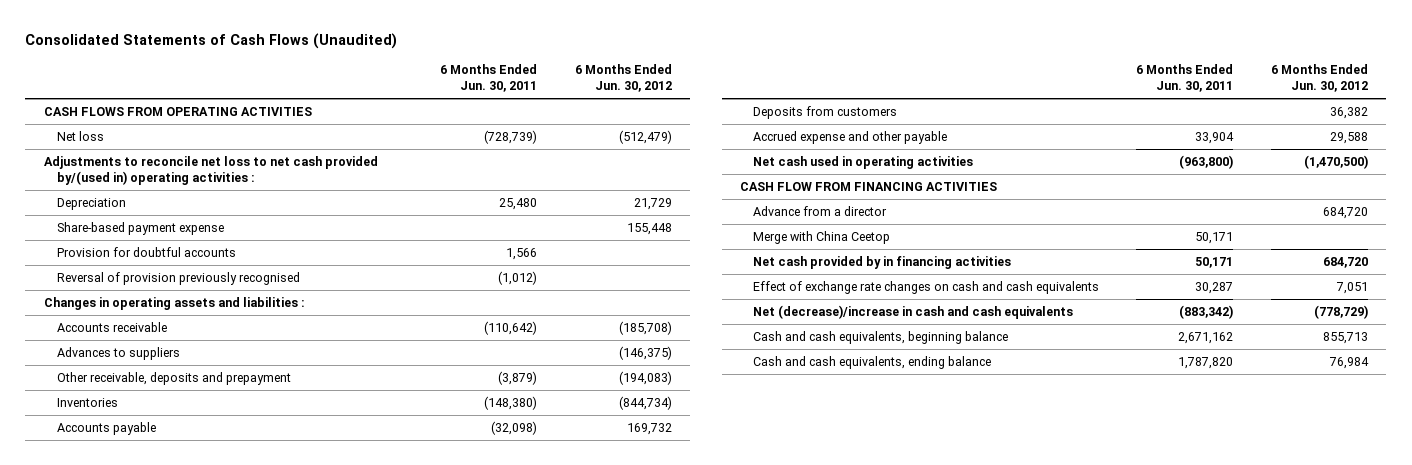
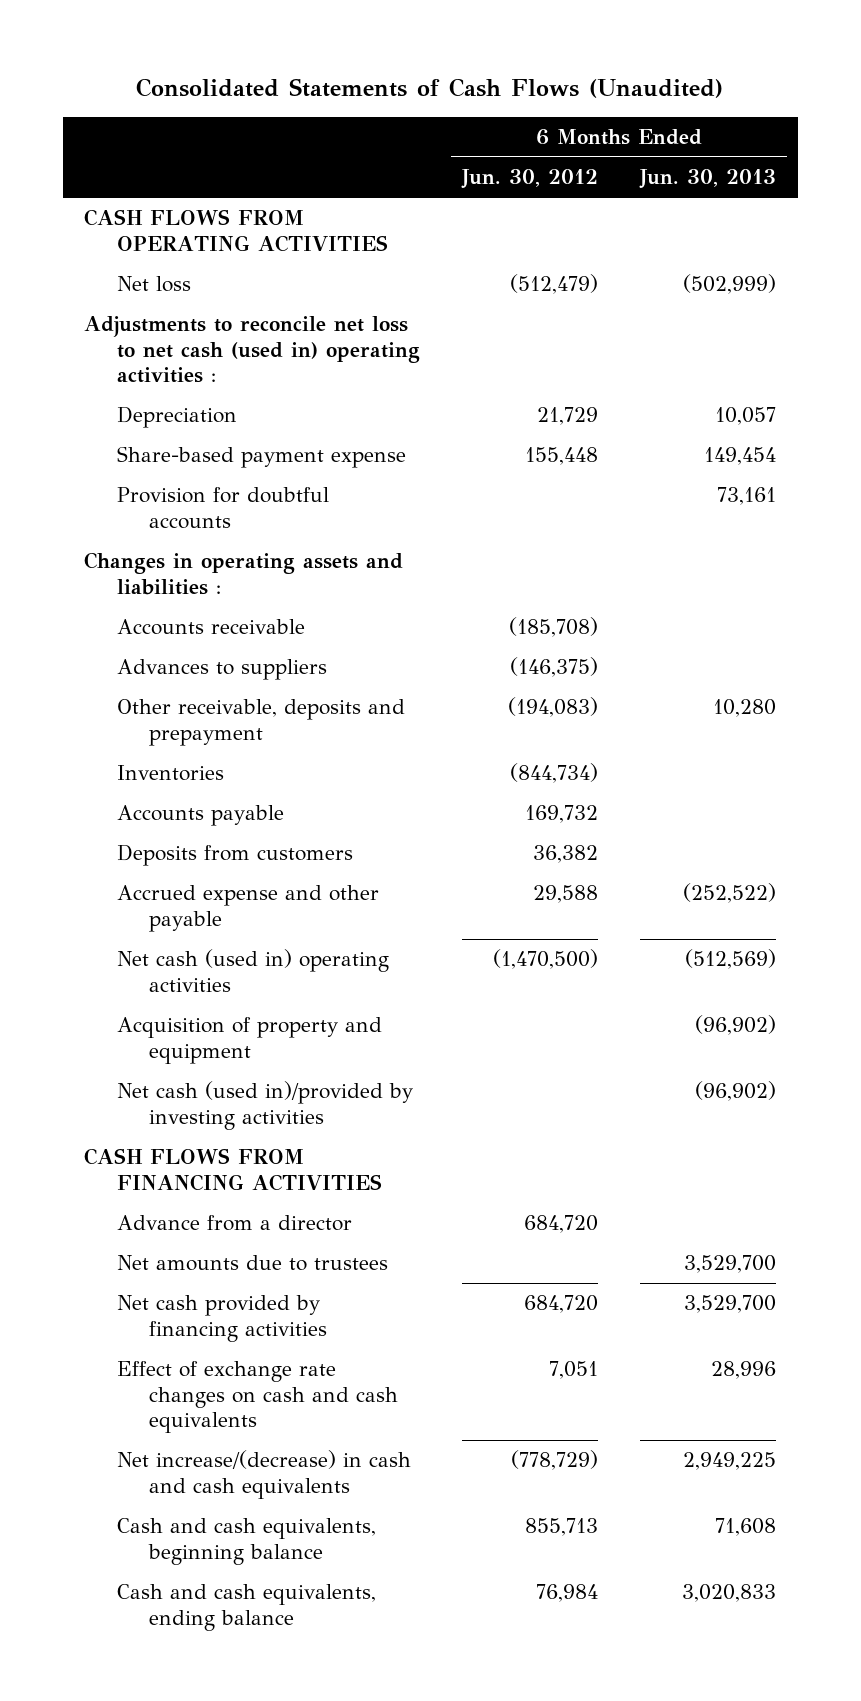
- | 6 Months Ended Jun. 30, 2011 | 6 Months Ended Jun. 30, 2012
+ | 6 Months Ended Jun. 30, 2012 | 6 Months Ended Jun. 30, 2013
- Adjustments to reconcile net loss to net cash provided by/(used in) operating activities :
+ Adjustments to reconcile net loss to net cash (used in) operating activities :
- Reversal of provision previously recognised | (1,012) |
- Net cash used in operating activities | (963,800) | (1,470,500)
- CASH FLOW FROM FINANCING ACTIVITIES
+ Net cash (used in) operating activities | (1,470,500) | (512,569)
+ Acquisition of property and equipment | | (96,902)
+ Net cash (used in)/provided by investing activities | | (96,902)
+ CASH FLOWS FROM FINANCING ACTIVITIES
- Merge with China Ceetop | 50,171 |
- Net cash provided by in financing activities | 50,171 | 684,720
+ Net amounts due to trustees | | 3,529,700
+ Net cash provided by financing activities | 684,720 | 3,529,700
- Net (decrease)/increase in cash and cash equivalents | (883,342) | (778,729)
+ Net increase/(decrease) in cash and cash equivalents | (778,729) | 2,949,225

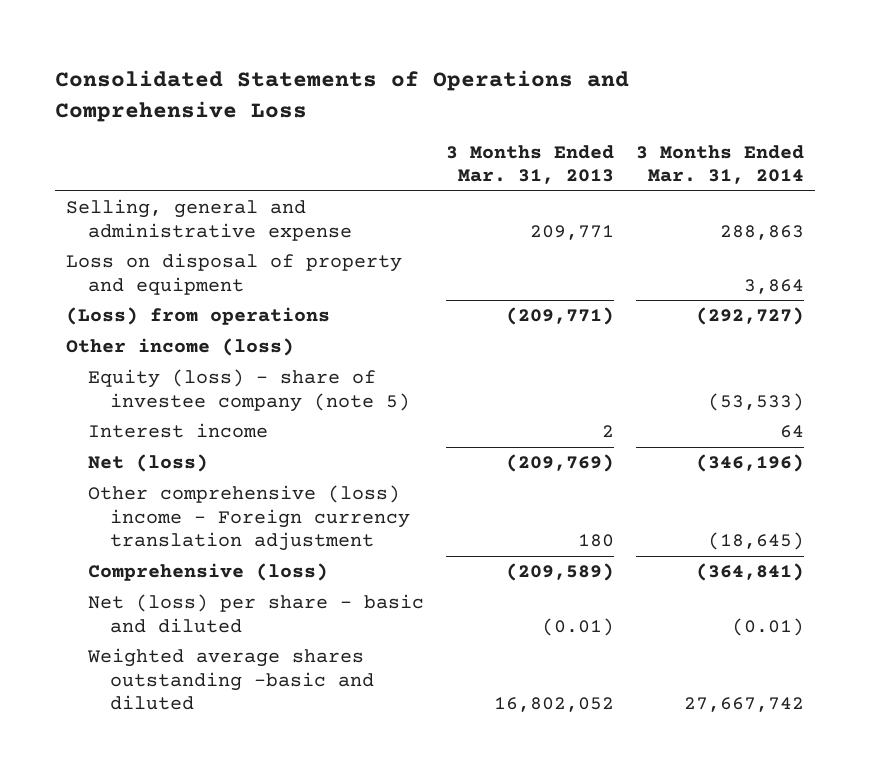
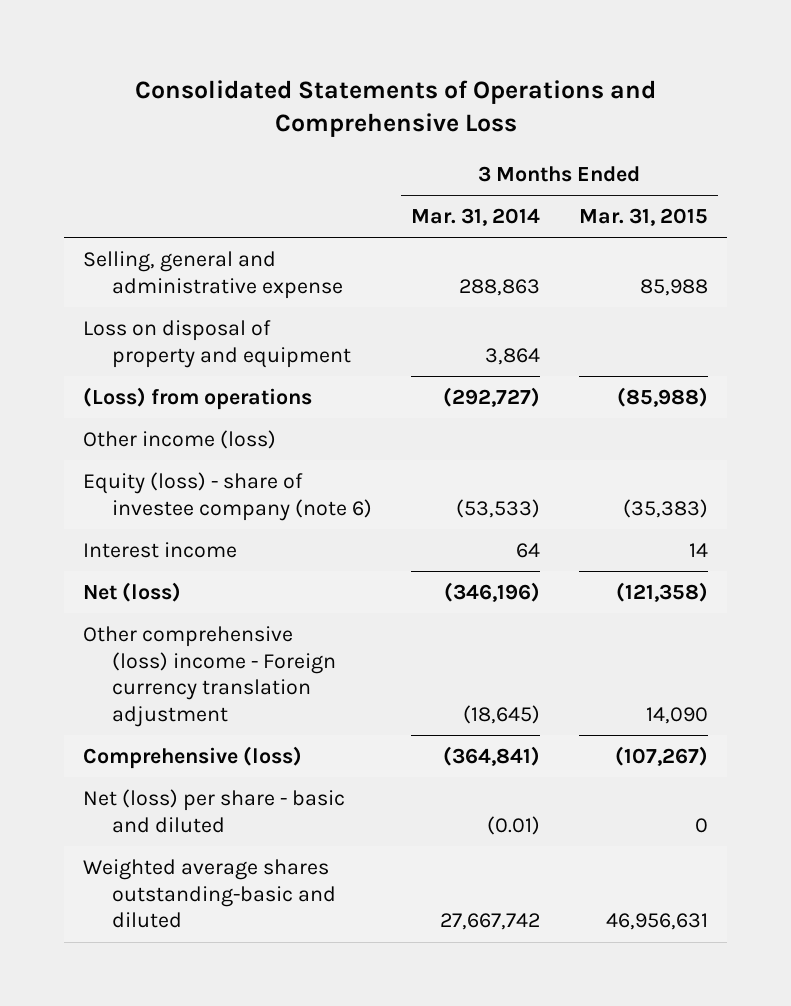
- | 3 Months Ended Mar. 31, 2013 | 3 Months Ended Mar. 31, 2014
+ | 3 Months Ended Mar. 31, 2014 | 3 Months Ended Mar. 31, 2015
- Equity (loss) - share of investee company (note 5) | | (53,533)
+ Equity (loss) - share of investee company (note 6) | (53,533) | (35,383)
- Weighted average shares outstanding -basic and diluted | 16,802,052 | 27,667,742
+ Weighted average shares outstanding-basic and diluted | 27,667,742 | 46,956,631

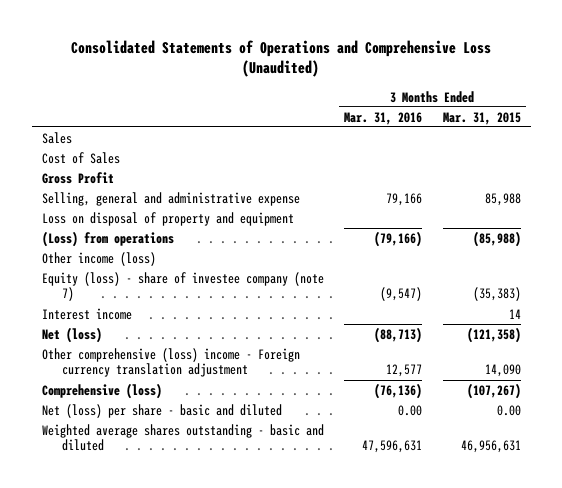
- Consolidated Statements of Operations and Comprehensive Loss
+ Consolidated Statements of Operations and Comprehensive Loss (Unaudited)
- | 3 Months Ended Mar. 31, 2014 | 3 Months Ended Mar. 31, 2015
+ | 3 Months Ended Mar. 31, 2016 | 3 Months Ended Mar. 31, 2015
+ Sales
+ Cost of Sales
+ Gross Profit
- Equity (loss) - share of investee company (note 6) | (53,533) | (35,383)
+ Equity (loss) - share of investee company (note 7) | (9,547) | (35,383)
- Net (loss) per share - basic and diluted | (0.01) | 0
- Weighted average shares outstanding-basic and diluted | 27,667,742 | 46,956,631
+ Net (loss) per share - basic and diluted | 0.00 | 0.00
+ Weighted average shares outstanding - basic and diluted | 47,596,631 | 46,956,631

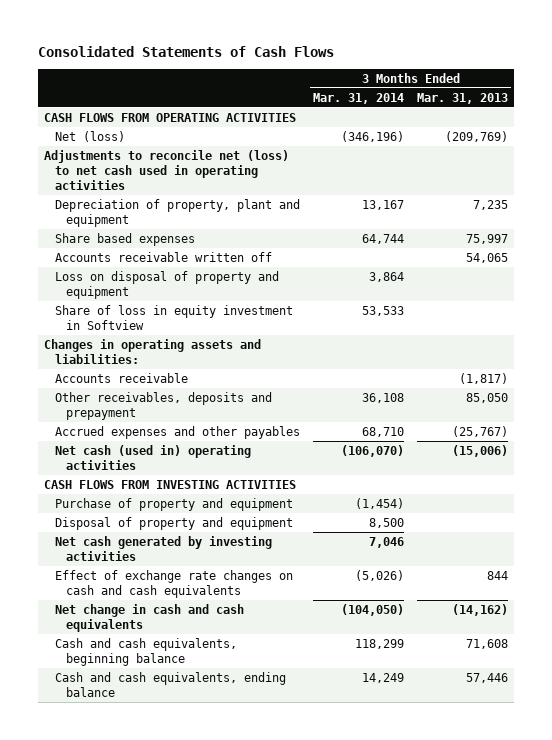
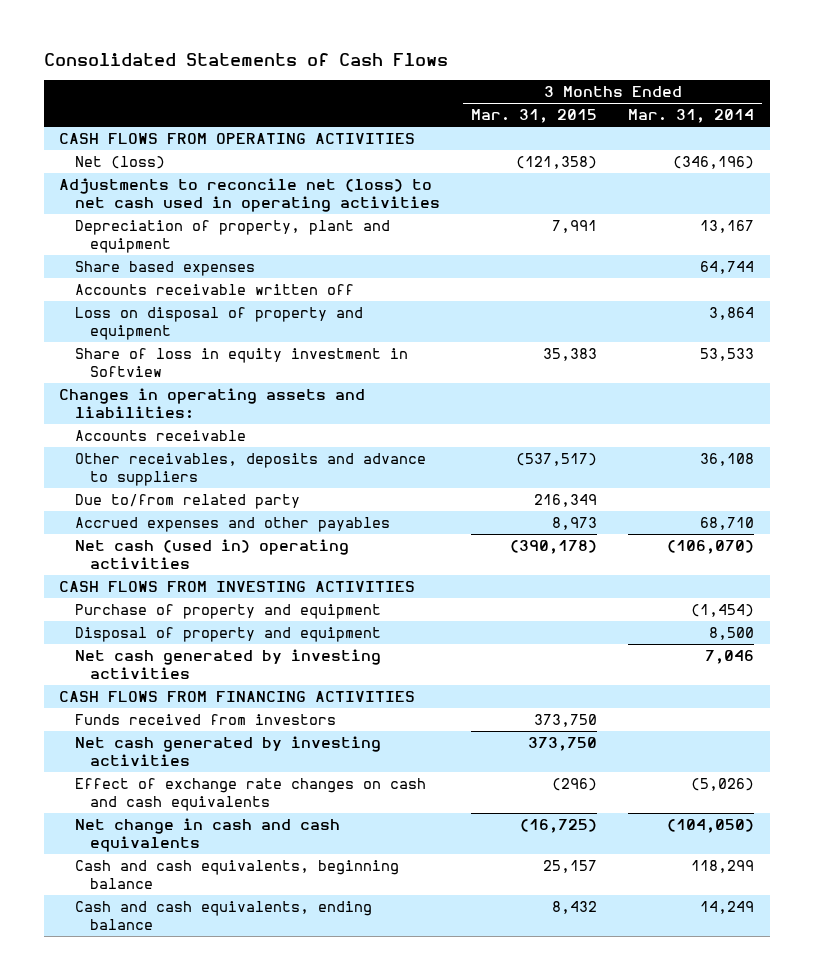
- | 3 Months Ended Mar. 31, 2014 | 3 Months Ended Mar. 31, 2013
+ | 3 Months Ended Mar. 31, 2015 | 3 Months Ended Mar. 31, 2014
- Other receivables, deposits and prepayment | 36,108 | 85,050
+ Other receivables, deposits and advance to suppliers | (537,517) | 36,108
+ Due to/from related party | 216,349 |
+ CASH FLOWS FROM FINANCING ACTIVITIES
+ Funds received from investors | 373,750 |
+ Net cash generated by investing activities | 373,750 |

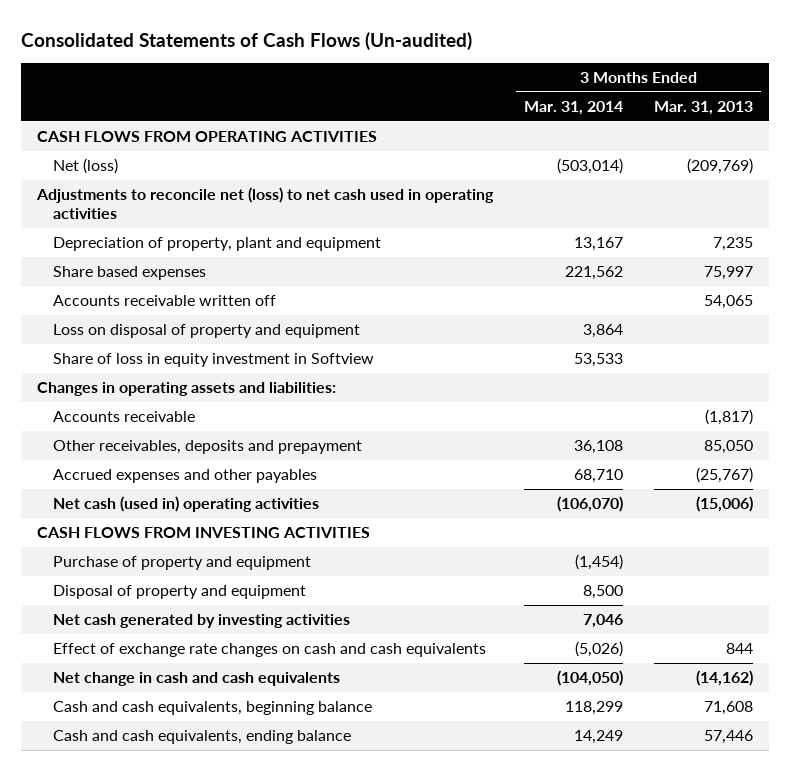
- Consolidated Statements of Cash Flows
+ Consolidated Statements of Cash Flows (Un-audited)
- | 3 Months Ended Mar. 31, 2015 | 3 Months Ended Mar. 31, 2014
+ | 3 Months Ended Mar. 31, 2014 | 3 Months Ended Mar. 31, 2013
- Net (loss) | (121,358) | (346,196)
+ Net (loss) | (503,014) | (209,769)
- Share based expenses | | 64,744
+ Share based expenses | 221,562 | 75,997
- Other receivables, deposits and advance to suppliers | (537,517) | 36,108
- Due to/from related party | 216,349 |
+ Other receivables, deposits and prepayment | 36,108 | 85,050
- CASH FLOWS FROM FINANCING ACTIVITIES
- Funds received from investors | 373,750 |
- Net cash generated by investing activities | 373,750 |

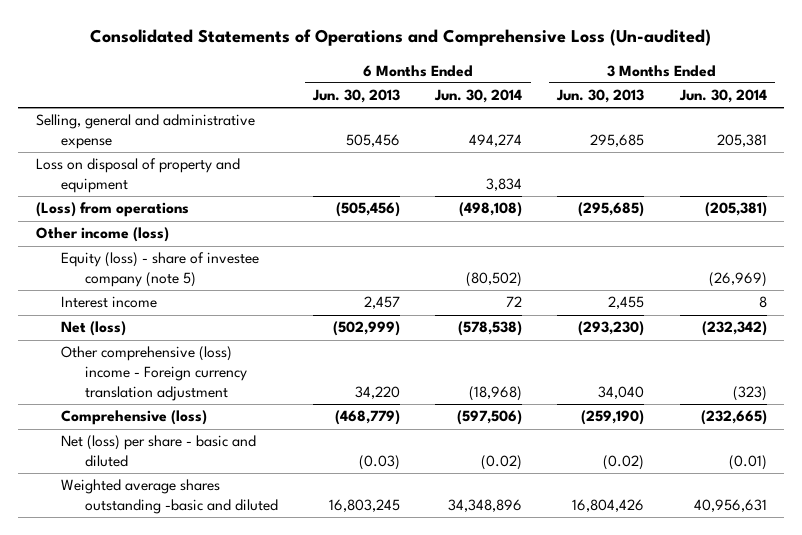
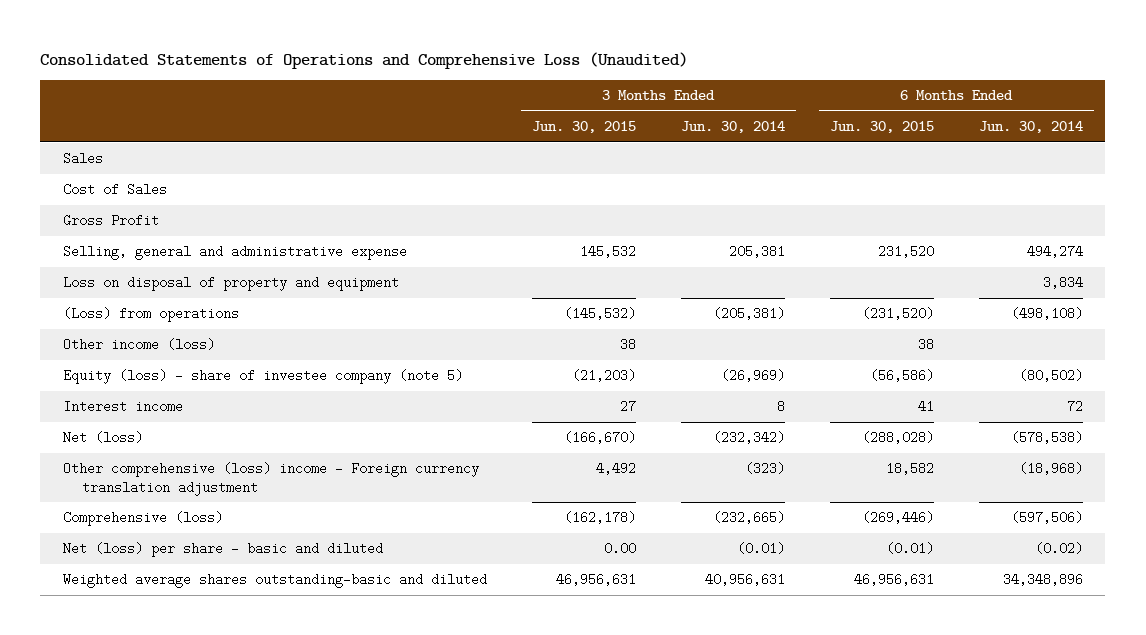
- Consolidated Statements of Operations and Comprehensive Loss (Un-audited)
+ Consolidated Statements of Operations and Comprehensive Loss (Unaudited)
- | 6 Months Ended Jun. 30, 2013 | 6 Months Ended Jun. 30, 2014 | 3 Months Ended Jun. 30, 2013 | 3 Months Ended Jun. 30, 2014
+ | 3 Months Ended Jun. 30, 2015 | 3 Months Ended Jun. 30, 2014 | 6 Months Ended Jun. 30, 2015 | 6 Months Ended Jun. 30, 2014
+ Sales
+ Cost of Sales
+ Gross Profit
- Weighted average shares outstanding -basic and diluted | 16,803,245 | 34,348,896 | 16,804,426 | 40,956,631
+ Weighted average shares outstanding-basic and diluted | 46,956,631 | 40,956,631 | 46,956,631 | 34,348,896

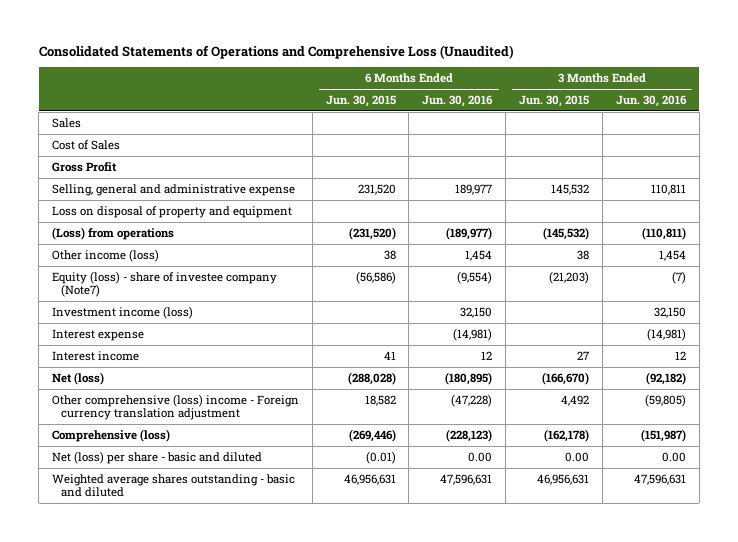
- | 3 Months Ended Jun. 30, 2015 | 3 Months Ended Jun. 30, 2014 | 6 Months Ended Jun. 30, 2015 | 6 Months Ended Jun. 30, 2014
+ | 6 Months Ended Jun. 30, 2015 | 6 Months Ended Jun. 30, 2016 | 3 Months Ended Jun. 30, 2015 | 3 Months Ended Jun. 30, 2016
- Equity (loss) - share of investee company (note 5) | (21,203) | (26,969) | (56,586) | (80,502)
+ Equity (loss) - share of investee company (Note7) | (56,586) | (9,554) | (21,203) | (7)
+ Investment income (loss) | | 32,150 | | 32,150
+ Interest expense | | (14,981) | | (14,981)
- Weighted average shares outstanding-basic and diluted | 46,956,631 | 40,956,631 | 46,956,631 | 34,348,896
+ Weighted average shares outstanding - basic and diluted | 46,956,631 | 47,596,631 | 46,956,631 | 47,596,631

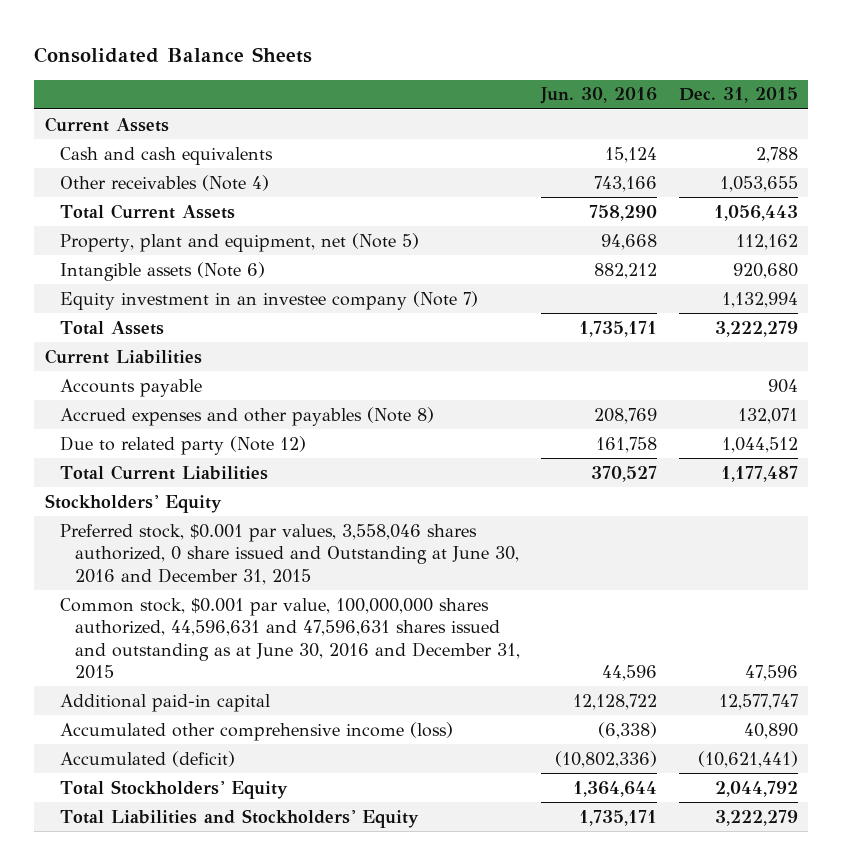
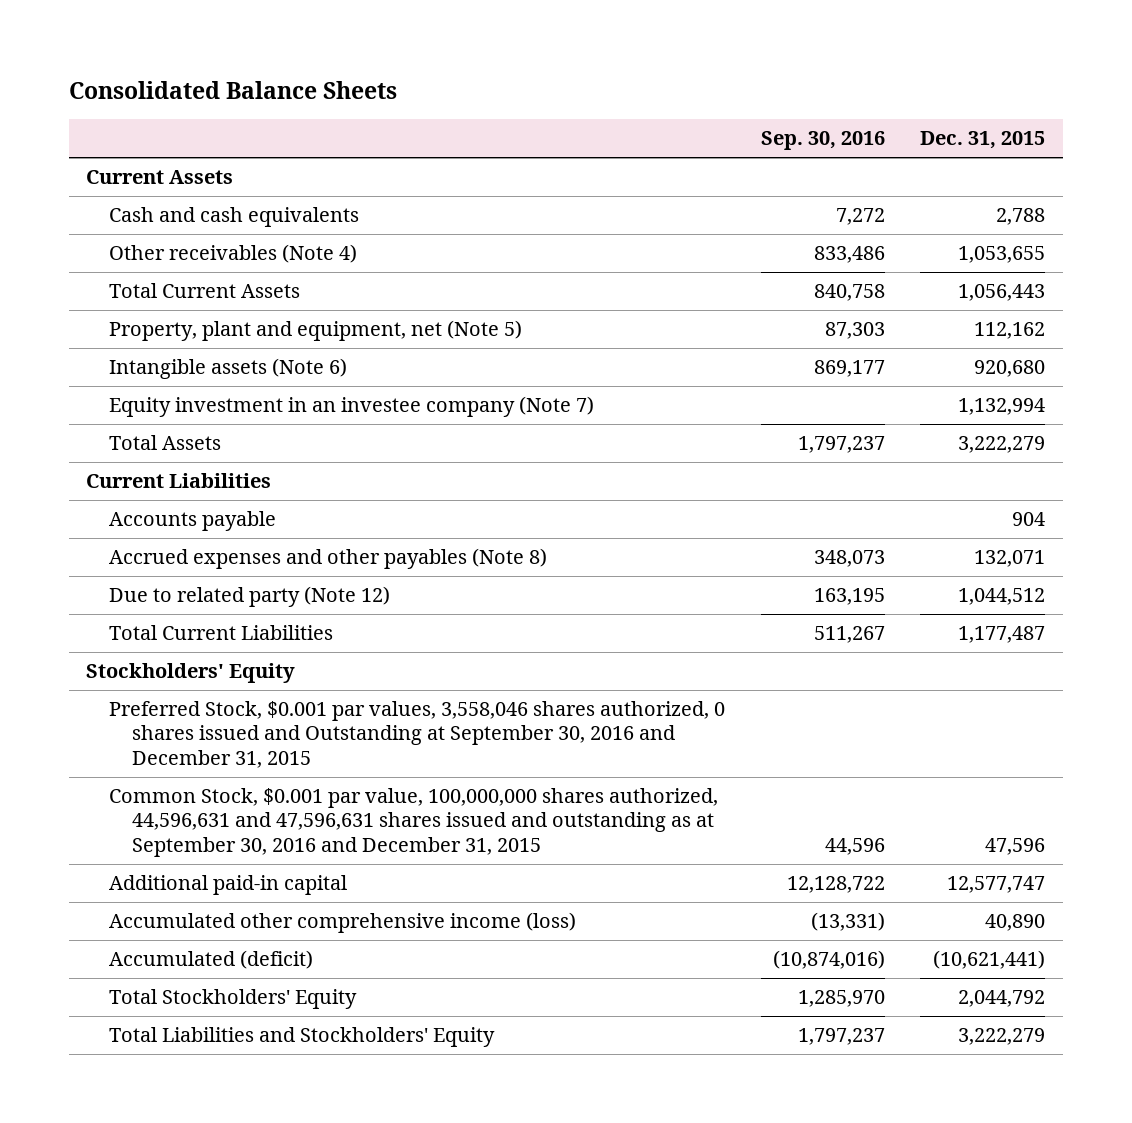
- | Jun. 30, 2016 | Dec. 31, 2015
+ | Sep. 30, 2016 | Dec. 31, 2015
- Preferred stock, $0.001 par values, 3,558,046 shares authorized, 0 share issued and Outstanding at June 30, 2016 and December 31, 2015
- Common stock, $0.001 par value, 100,000,000 shares authorized, 44,596,631 and 47,596,631 shares issued and outstanding as at June 30, 2016 and December 31, 2015 | 44,596 | 47,596
+ Preferred Stock, $0.001 par values, 3,558,046 shares authorized, 0 shares issued and Outstanding at September 30, 2016 and December 31, 2015
+ Common Stock, $0.001 par value, 100,000,000 shares authorized, 44,596,631 and 47,596,631 shares issued and outstanding as at September 30, 2016 and December 31, 2015 | 44,596 | 47,596

